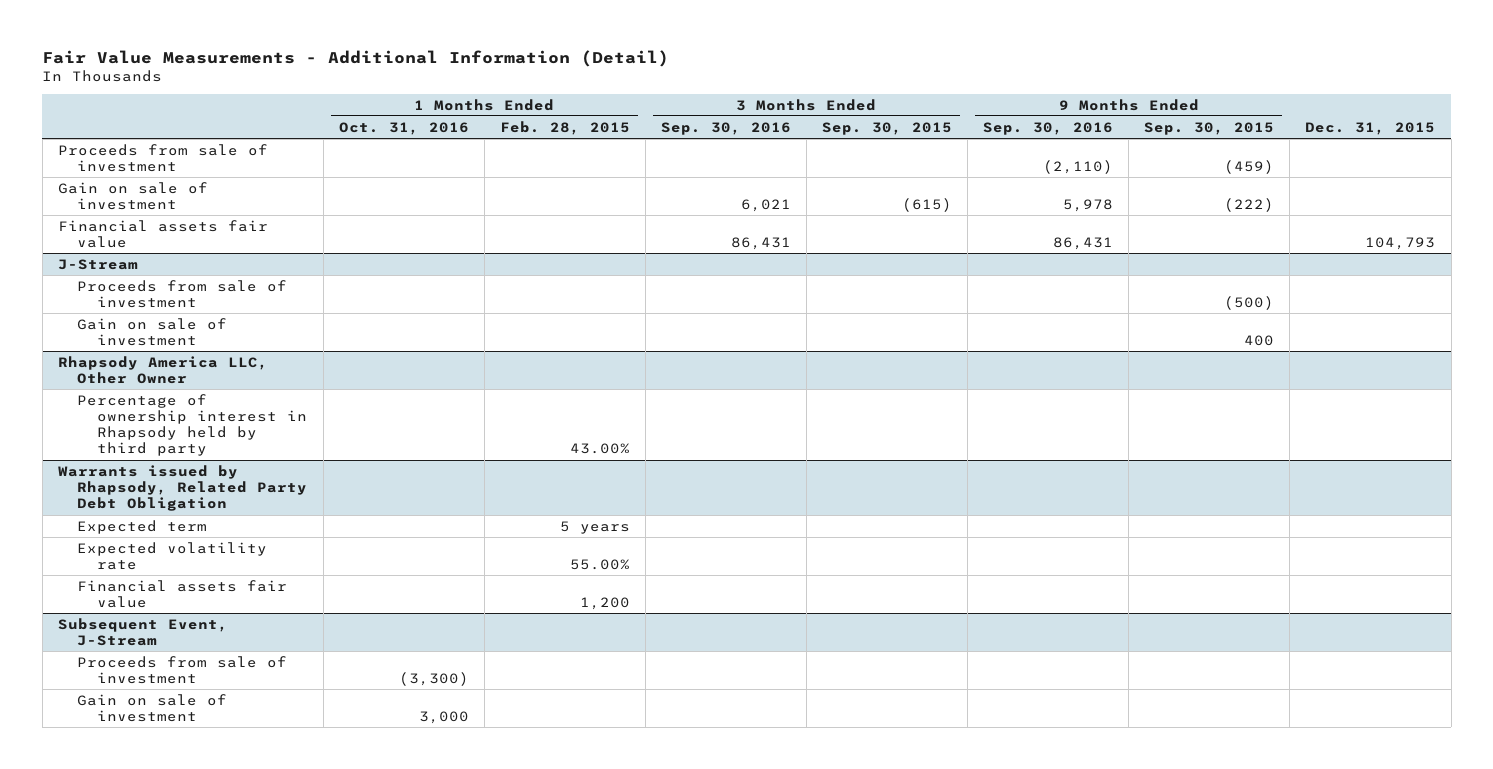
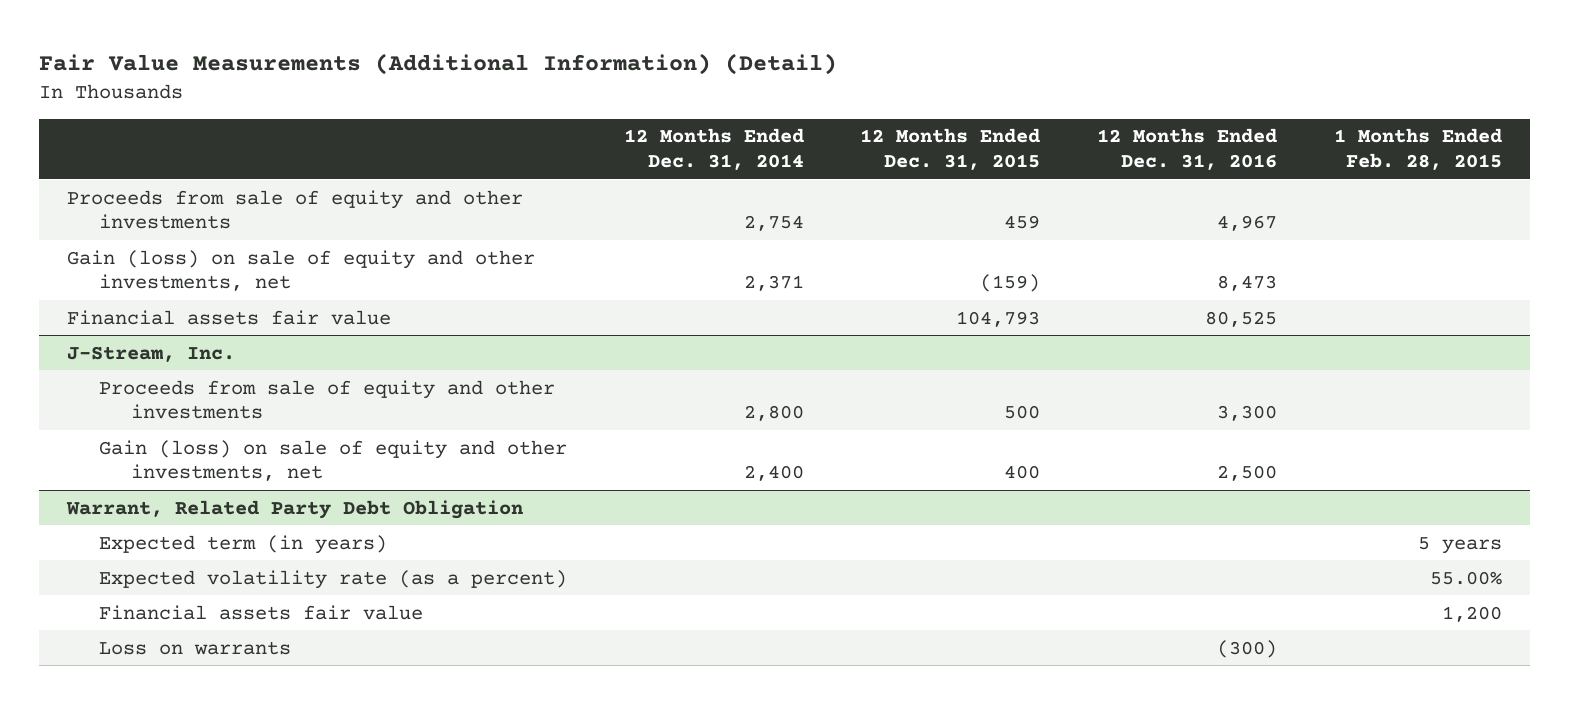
- Fair Value Measurements - Additional Information (Detail)
+ Fair Value Measurements (Additional Information) (Detail)
- | 1 Months Ended Oct. 31, 2016 | 1 Months Ended Feb. 28, 2015 | 3 Months Ended Sep. 30, 2016 | 3 Months Ended Sep. 30, 2015 | 9 Months Ended Sep. 30, 2016 | 9 Months Ended Sep. 30, 2015 | Dec. 31, 2015
+ | 12 Months Ended Dec. 31, 2014 | 12 Months Ended Dec. 31, 2015 | 12 Months Ended Dec. 31, 2016 | 1 Months Ended Feb. 28, 2015
- Proceeds from sale of investment | | | | | (2,110) | (459) |
- Gain on sale of investment | | | 6,021 | (615) | 5,978 | (222) |
+ Proceeds from sale of equity and other investments | 2,754 | 459 | 4,967 |
+ Gain (loss) on sale of equity and other investments, net | 2,371 | (159) | 8,473 |
- J-Stream
- Proceeds from sale of investment | | | | | | (500) |
- Gain on sale of investment | | | | | | 400 |
- Rhapsody America LLC, Other Owner
- Percentage of ownership interest in Rhapsody held by third party | | 43.00% | | | | |
- Warrants issued by Rhapsody, Related Party Debt Obligation
- Expected term | | 5 years | | | | |
- Expected volatility rate | | 55.00% | | | | |
+ J-Stream, Inc.
+ Proceeds from sale of equity and other investments | 2,800 | 500 | 3,300 |
+ Gain (loss) on sale of equity and other investments, net | 2,400 | 400 | 2,500 |
+ Warrant, Related Party Debt Obligation
+ Expected term (in years) | | | | 5 years
+ Expected volatility rate (as a percent) | | | | 55.00%
- Subsequent Event, J-Stream
- Proceeds from sale of investment | (3,300) | | | | | |
- Gain on sale of investment | 3,000 | | | | | |
+ Loss on warrants | | | (300) |

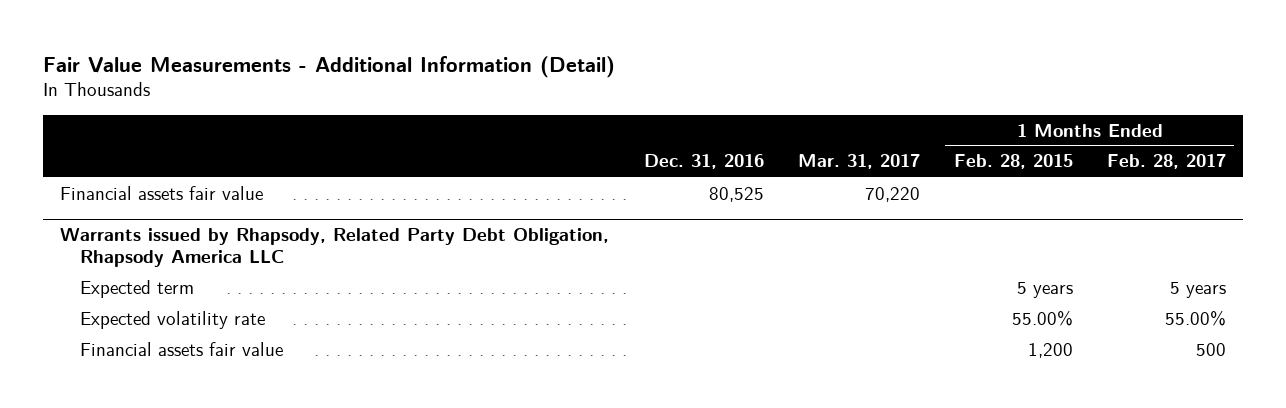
- Fair Value Measurements (Additional Information) (Detail)
+ Fair Value Measurements - Additional Information (Detail)
- | 12 Months Ended Dec. 31, 2014 | 12 Months Ended Dec. 31, 2015 | 12 Months Ended Dec. 31, 2016 | 1 Months Ended Feb. 28, 2015
+ | Dec. 31, 2016 | Mar. 31, 2017 | 1 Months Ended Feb. 28, 2015 | 1 Months Ended Feb. 28, 2017
- Proceeds from sale of equity and other investments | 2,754 | 459 | 4,967 |
- Gain (loss) on sale of equity and other investments, net | 2,371 | (159) | 8,473 |
- J-Stream, Inc.
- Proceeds from sale of equity and other investments | 2,800 | 500 | 3,300 |
- Gain (loss) on sale of equity and other investments, net | 2,400 | 400 | 2,500 |
- Warrant, Related Party Debt Obligation
- Expected term (in years) | | | | 5 years
- Expected volatility rate (as a percent) | | | | 55.00%
+ Warrants issued by Rhapsody, Related Party Debt Obligation, Rhapsody America LLC
+ Expected term | | | 5 years | 5 years
+ Expected volatility rate | | | 55.00% | 55.00%
- Loss on warrants | | | (300) |

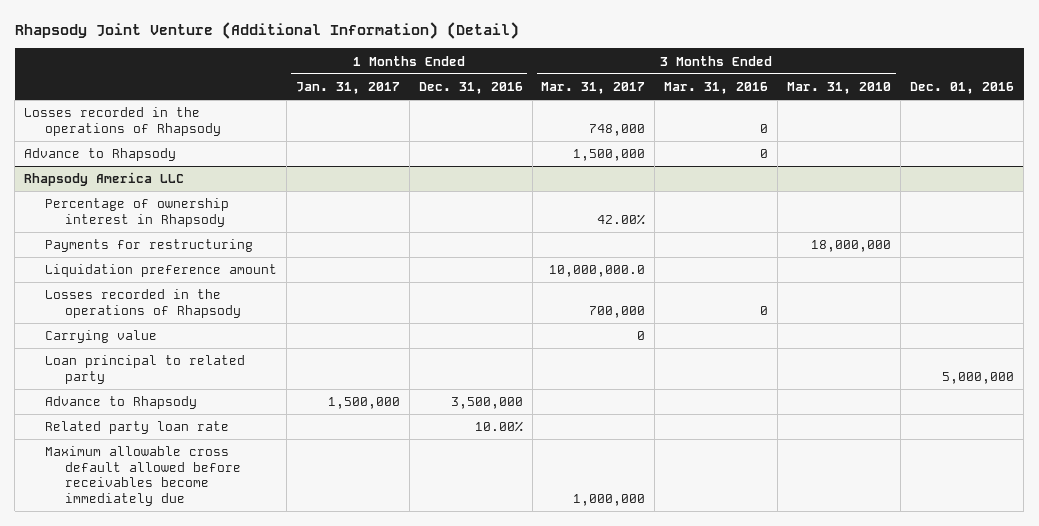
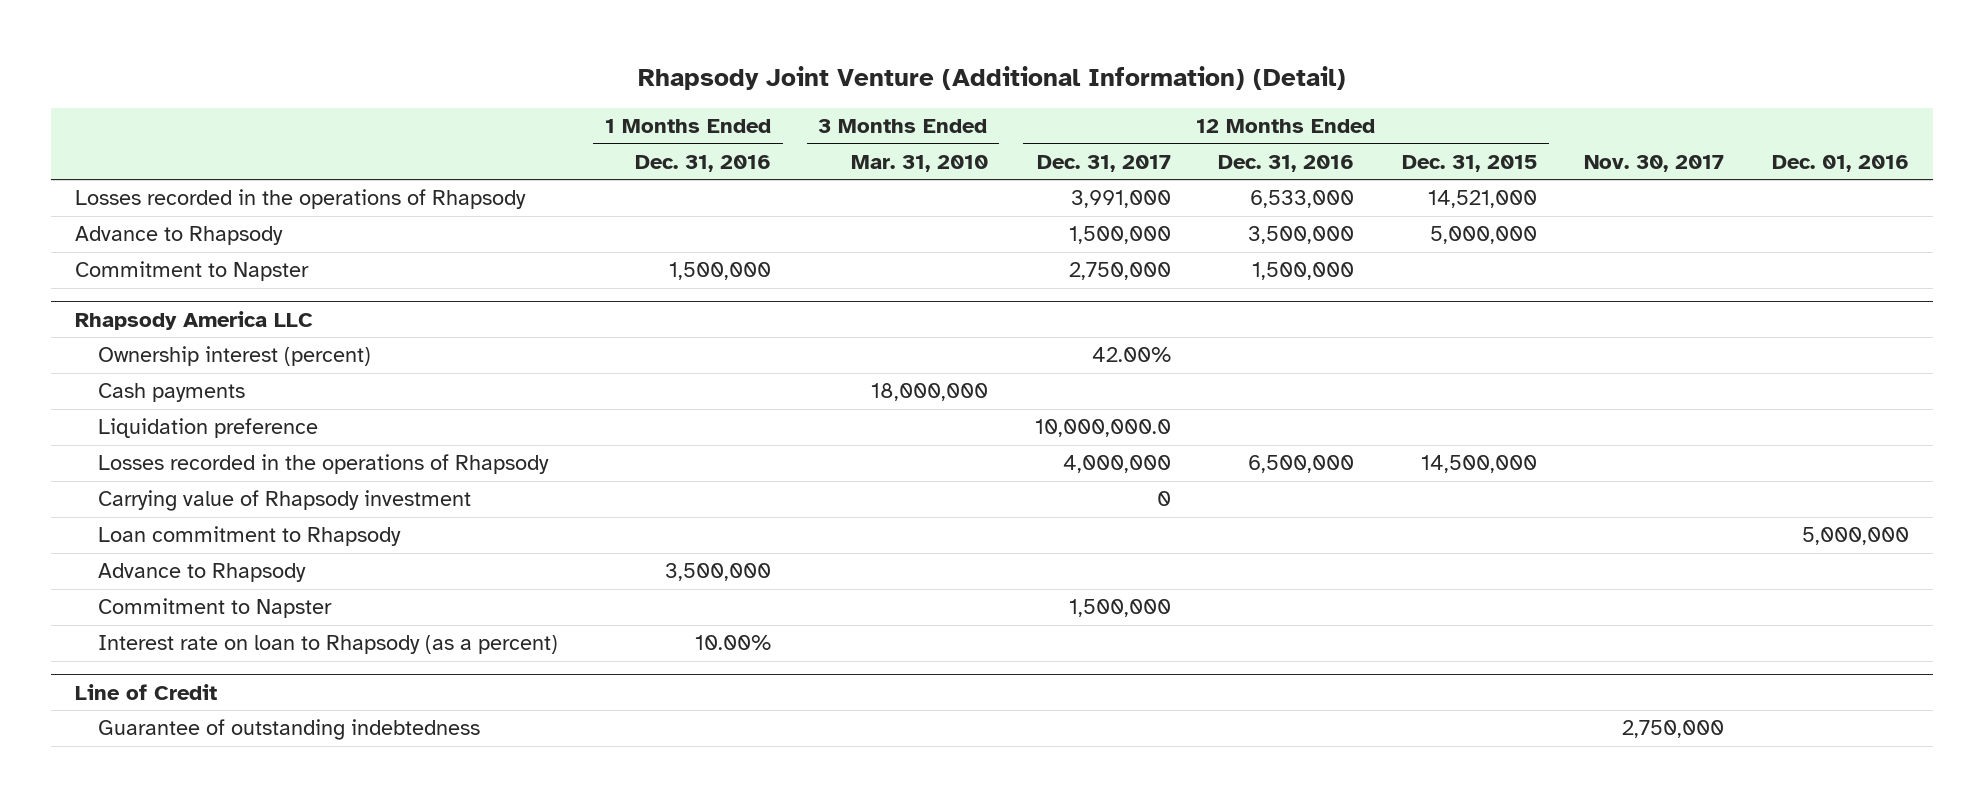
- | 1 Months Ended Jan. 31, 2017 | 1 Months Ended Dec. 31, 2016 | 3 Months Ended Mar. 31, 2017 | 3 Months Ended Mar. 31, 2016 | 3 Months Ended Mar. 31, 2010 | Dec. 01, 2016
+ | 1 Months Ended Dec. 31, 2016 | 3 Months Ended Mar. 31, 2010 | 12 Months Ended Dec. 31, 2017 | 12 Months Ended Dec. 31, 2016 | 12 Months Ended Dec. 31, 2015 | Nov. 30, 2017 | Dec. 01, 2016
+ Commitment to Napster | 1,500,000 | | 2,750,000 | 1,500,000 | | |
@ Rhapsody America LLC
- Percentage of ownership interest in Rhapsody | | | 42.00% | | |
- Payments for restructuring | | | | | 18,000,000 |
- Liquidation preference amount | | | 10,000,000.0 | | |
+ Ownership interest (percent) | | | 42.00% | | | |
+ Cash payments | | 18,000,000 | | | | |
+ Liquidation preference | | | 10,000,000.0 | | | |
- Carrying value | | | 0 | | |
- Loan principal to related party | | | | | | 5,000,000
+ Carrying value of Rhapsody investment | | | 0 | | | |
+ Loan commitment to Rhapsody | | | | | | | 5,000,000
- Related party loan rate | | 10.00% | | | |
- Maximum allowable cross default allowed before receivables become immediately due | | | 1,000,000 | | |
+ Commitment to Napster | | | 1,500,000 | | | |
+ Interest rate on loan to Rhapsody (as a percent) | 10.00% | | | | | |
+ Line of Credit
+ Guarantee of outstanding indebtedness | | | | | | 2,750,000 |

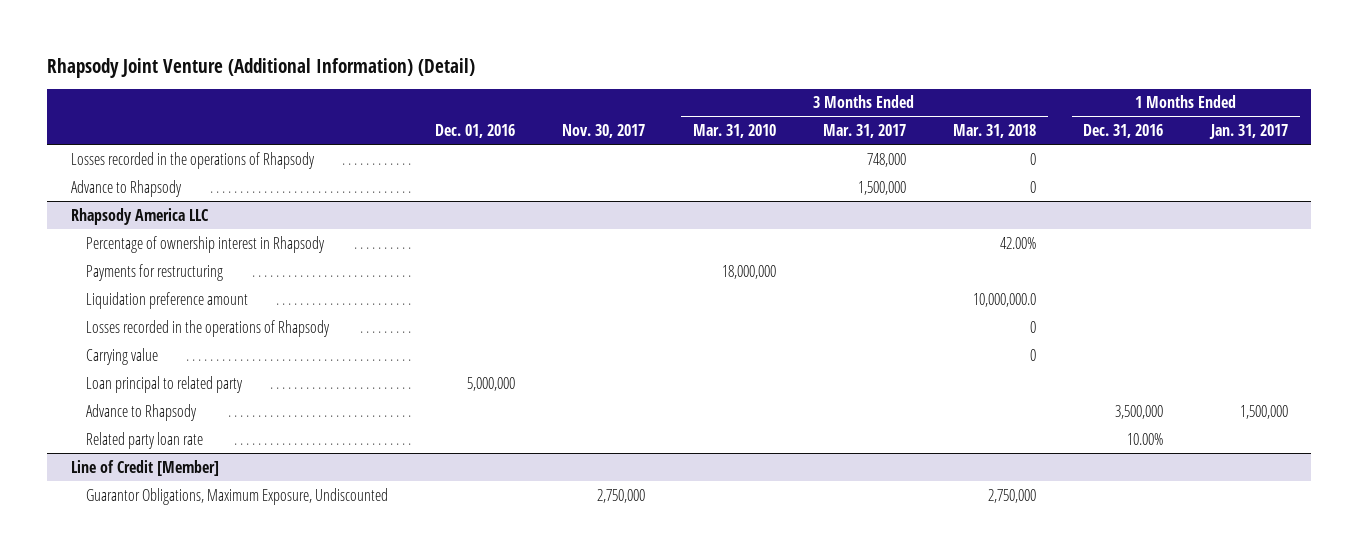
- | 1 Months Ended Dec. 31, 2016 | 3 Months Ended Mar. 31, 2010 | 12 Months Ended Dec. 31, 2017 | 12 Months Ended Dec. 31, 2016 | 12 Months Ended Dec. 31, 2015 | Nov. 30, 2017 | Dec. 01, 2016
+ | Dec. 01, 2016 | Nov. 30, 2017 | 3 Months Ended Mar. 31, 2010 | 3 Months Ended Mar. 31, 2017 | 3 Months Ended Mar. 31, 2018 | 1 Months Ended Dec. 31, 2016 | 1 Months Ended Jan. 31, 2017
- Commitment to Napster | 1,500,000 | | 2,750,000 | 1,500,000 | | |
@ Rhapsody America LLC
- Ownership interest (percent) | | | 42.00% | | | |
- Cash payments | | 18,000,000 | | | | |
- Liquidation preference | | | 10,000,000.0 | | | |
+ Percentage of ownership interest in Rhapsody | | | | | 42.00% | |
+ Payments for restructuring | | | 18,000,000 | | | |
+ Liquidation preference amount | | | | | 10,000,000.0 | |
- Carrying value of Rhapsody investment | | | 0 | | | |
- Loan commitment to Rhapsody | | | | | | | 5,000,000
+ Carrying value | | | | | 0 | |
+ Loan principal to related party | 5,000,000 | | | | | |
- Commitment to Napster | | | 1,500,000 | | | |
- Interest rate on loan to Rhapsody (as a percent) | 10.00% | | | | | |
- Line of Credit
- Guarantee of outstanding indebtedness | | | | | | 2,750,000 |
@ Rhapsody America LLC
+ Related party loan rate | | | | | | 10.00% |
+ Line of Credit [Member]
+ Guarantor Obligations, Maximum Exposure, Undiscounted | | 2,750,000 | | | 2,750,000 | |

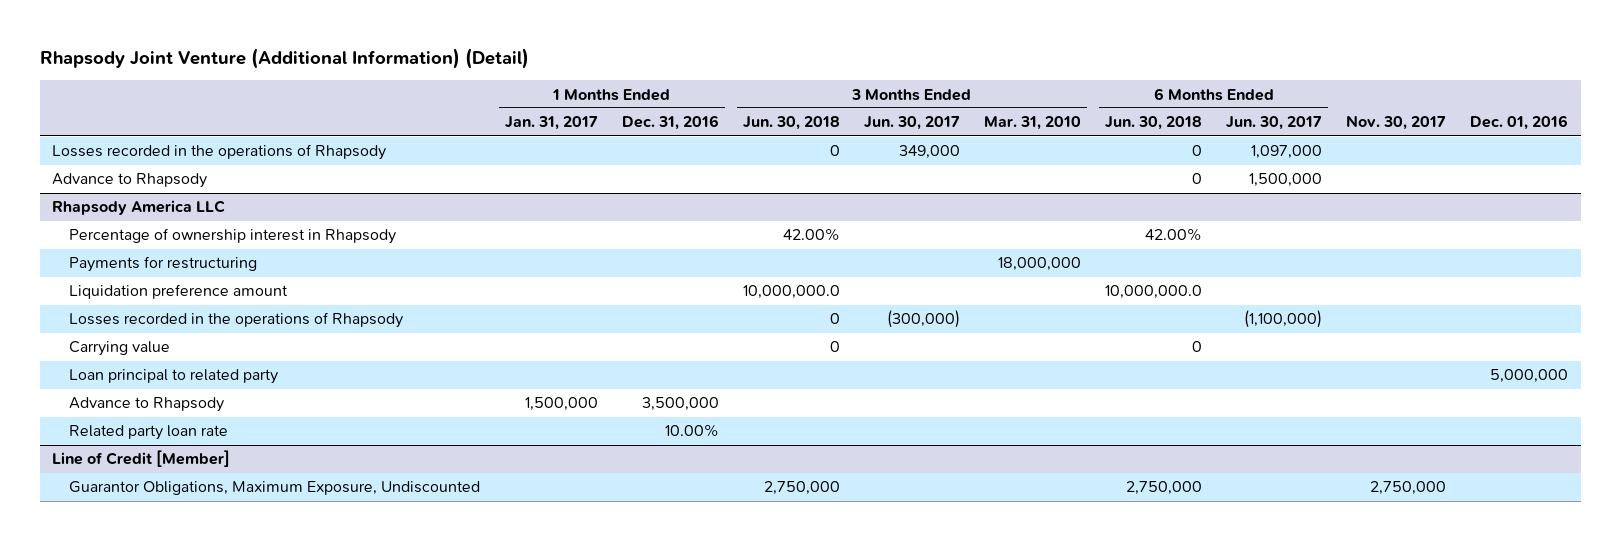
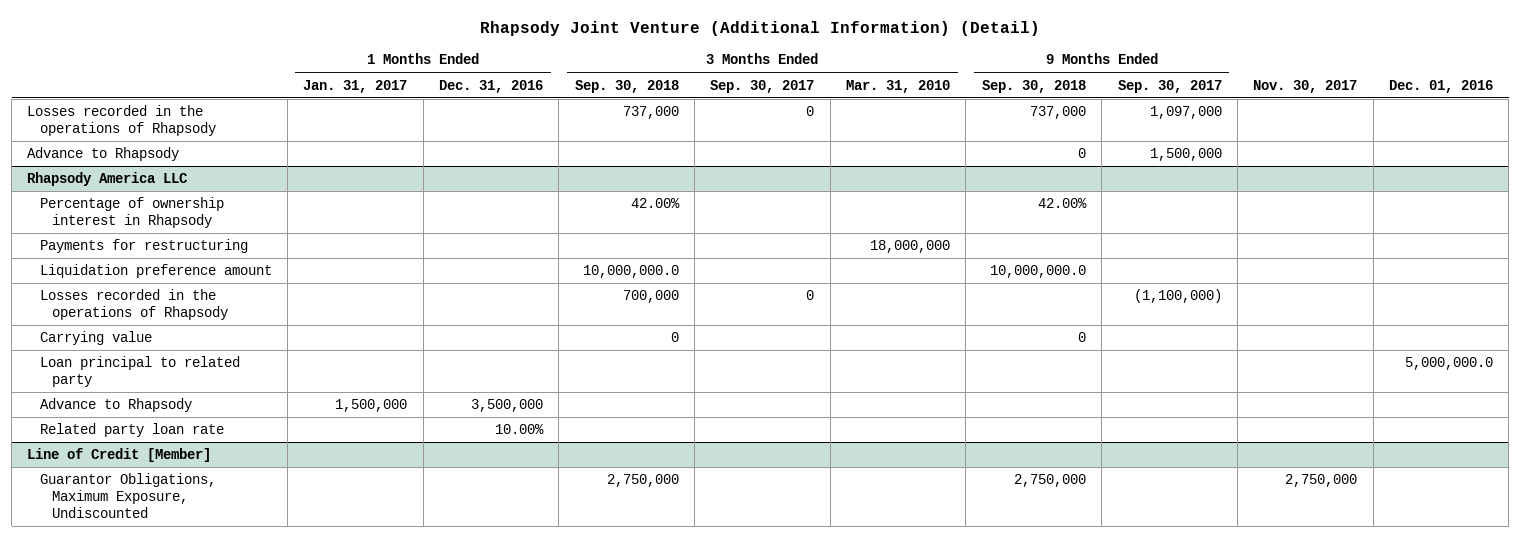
- | 1 Months Ended Jan. 31, 2017 | 1 Months Ended Dec. 31, 2016 | 3 Months Ended Jun. 30, 2018 | 3 Months Ended Jun. 30, 2017 | 3 Months Ended Mar. 31, 2010 | 6 Months Ended Jun. 30, 2018 | 6 Months Ended Jun. 30, 2017 | Nov. 30, 2017 | Dec. 01, 2016
+ | 1 Months Ended Jan. 31, 2017 | 1 Months Ended Dec. 31, 2016 | 3 Months Ended Sep. 30, 2018 | 3 Months Ended Sep. 30, 2017 | 3 Months Ended Mar. 31, 2010 | 9 Months Ended Sep. 30, 2018 | 9 Months Ended Sep. 30, 2017 | Nov. 30, 2017 | Dec. 01, 2016
@ Rhapsody America LLC
- Loan principal to related party | | | | | | | | | 5,000,000
+ Loan principal to related party | | | | | | | | | 5,000,000.0

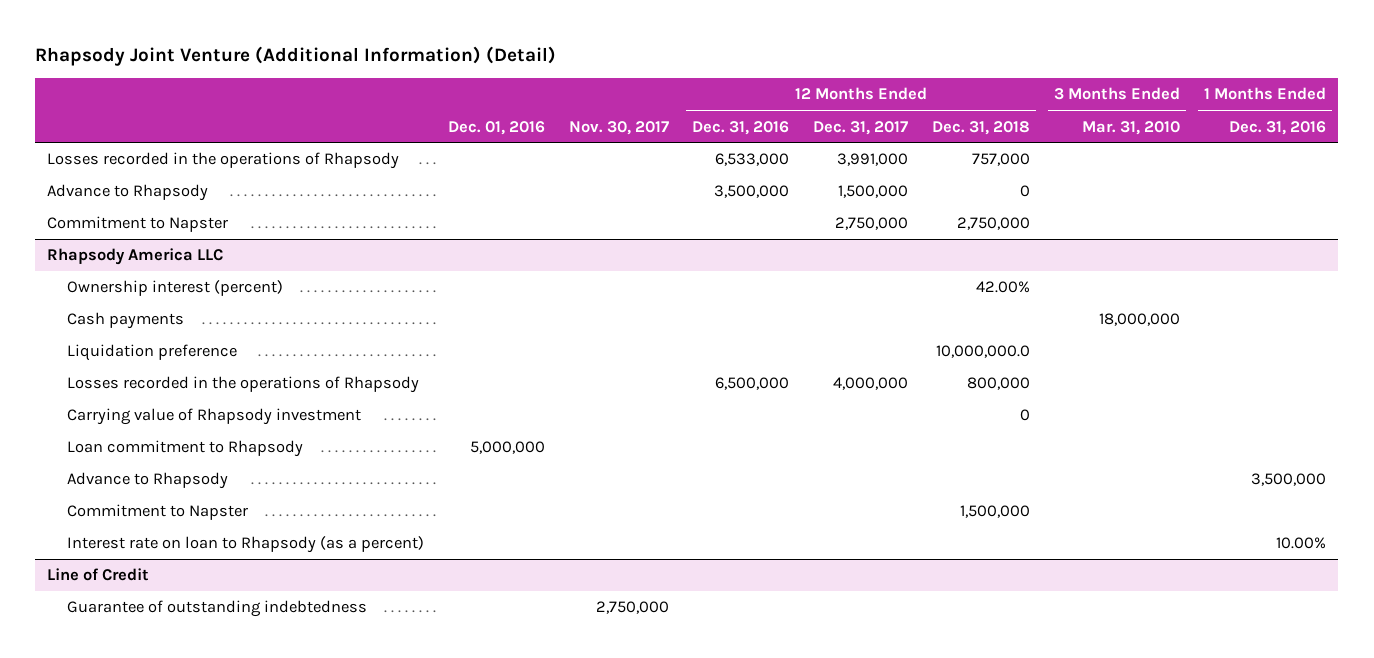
- | 1 Months Ended Jan. 31, 2017 | 1 Months Ended Dec. 31, 2016 | 3 Months Ended Sep. 30, 2018 | 3 Months Ended Sep. 30, 2017 | 3 Months Ended Mar. 31, 2010 | 9 Months Ended Sep. 30, 2018 | 9 Months Ended Sep. 30, 2017 | Nov. 30, 2017 | Dec. 01, 2016
+ | Dec. 01, 2016 | Nov. 30, 2017 | 12 Months Ended Dec. 31, 2016 | 12 Months Ended Dec. 31, 2017 | 12 Months Ended Dec. 31, 2018 | 3 Months Ended Mar. 31, 2010 | 1 Months Ended Dec. 31, 2016
+ Commitment to Napster | | | | 2,750,000 | 2,750,000 | |
@ Rhapsody America LLC
- Percentage of ownership interest in Rhapsody | | | 42.00% | | | 42.00% | | |
- Payments for restructuring | | | | | 18,000,000 | | | |
- Liquidation preference amount | | | 10,000,000.0 | | | 10,000,000.0 | | |
+ Ownership interest (percent) | | | | | 42.00% | |
+ Cash payments | | | | | | 18,000,000 |
+ Liquidation preference | | | | | 10,000,000.0 | |
- Carrying value | | | 0 | | | 0 | | |
- Loan principal to related party | | | | | | | | | 5,000,000.0
+ Carrying value of Rhapsody investment | | | | | 0 | |
+ Loan commitment to Rhapsody | 5,000,000 | | | | | |
- Related party loan rate | | 10.00% | | | | | | |
- Line of Credit [Member]
- Guarantor Obligations, Maximum Exposure, Undiscounted | | | 2,750,000 | | | 2,750,000 | | 2,750,000 |
@ Rhapsody America LLC
+ Commitment to Napster | | | | | 1,500,000 | |
+ Interest rate on loan to Rhapsody (as a percent) | | | | | | | 10.00%
+ Line of Credit
+ Guarantee of outstanding indebtedness | | 2,750,000 | | | | |

